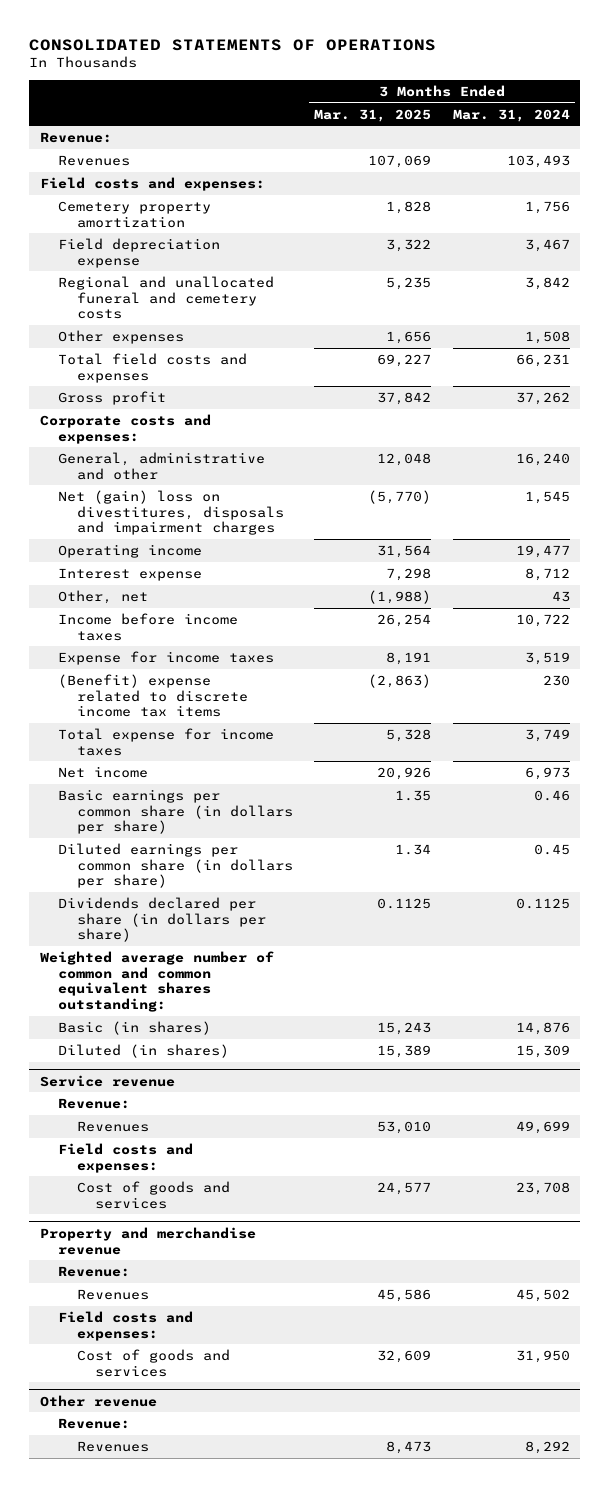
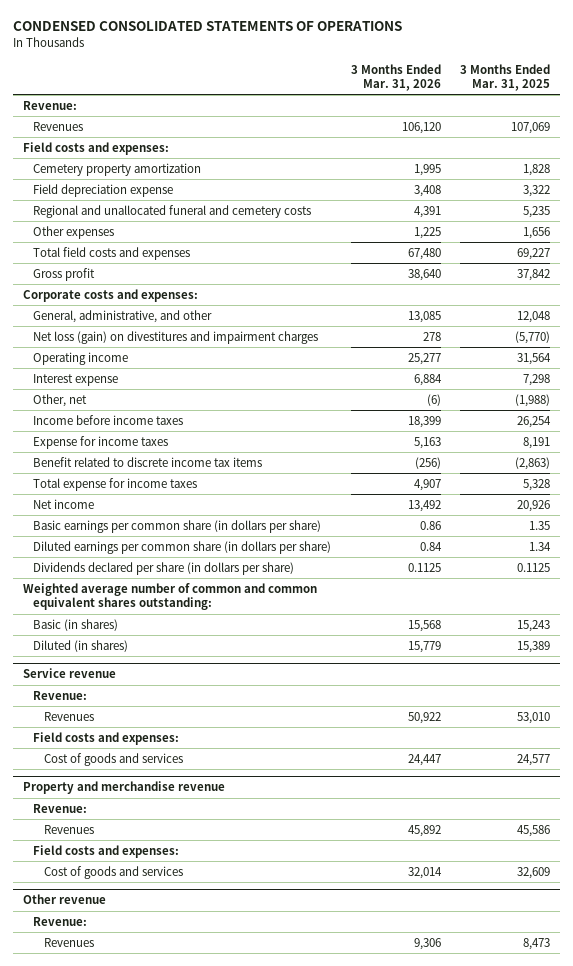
- CONSOLIDATED STATEMENTS OF OPERATIONS
+ CONDENSED CONSOLIDATED STATEMENTS OF OPERATIONS
- | 3 Months Ended Mar. 31, 2025 | 3 Months Ended Mar. 31, 2024
+ | 3 Months Ended Mar. 31, 2026 | 3 Months Ended Mar. 31, 2025
- General, administrative and other | 12,048 | 16,240
- Net (gain) loss on divestitures, disposals and impairment charges | (5,770) | 1,545
+ General, administrative, and other | 13,085 | 12,048
+ Net loss (gain) on divestitures and impairment charges | 278 | (5,770)
- (Benefit) expense related to discrete income tax items | (2,863) | 230
+ Benefit related to discrete income tax items | (256) | (2,863)

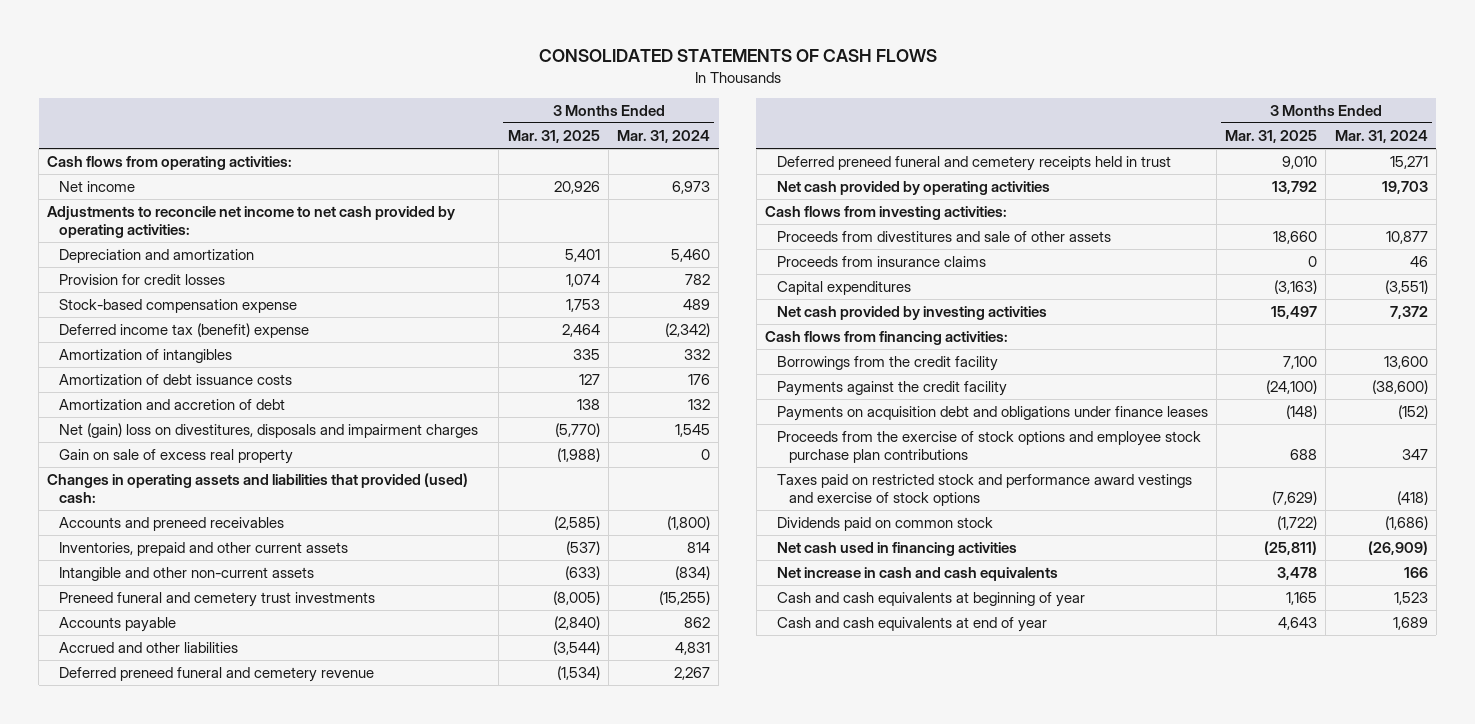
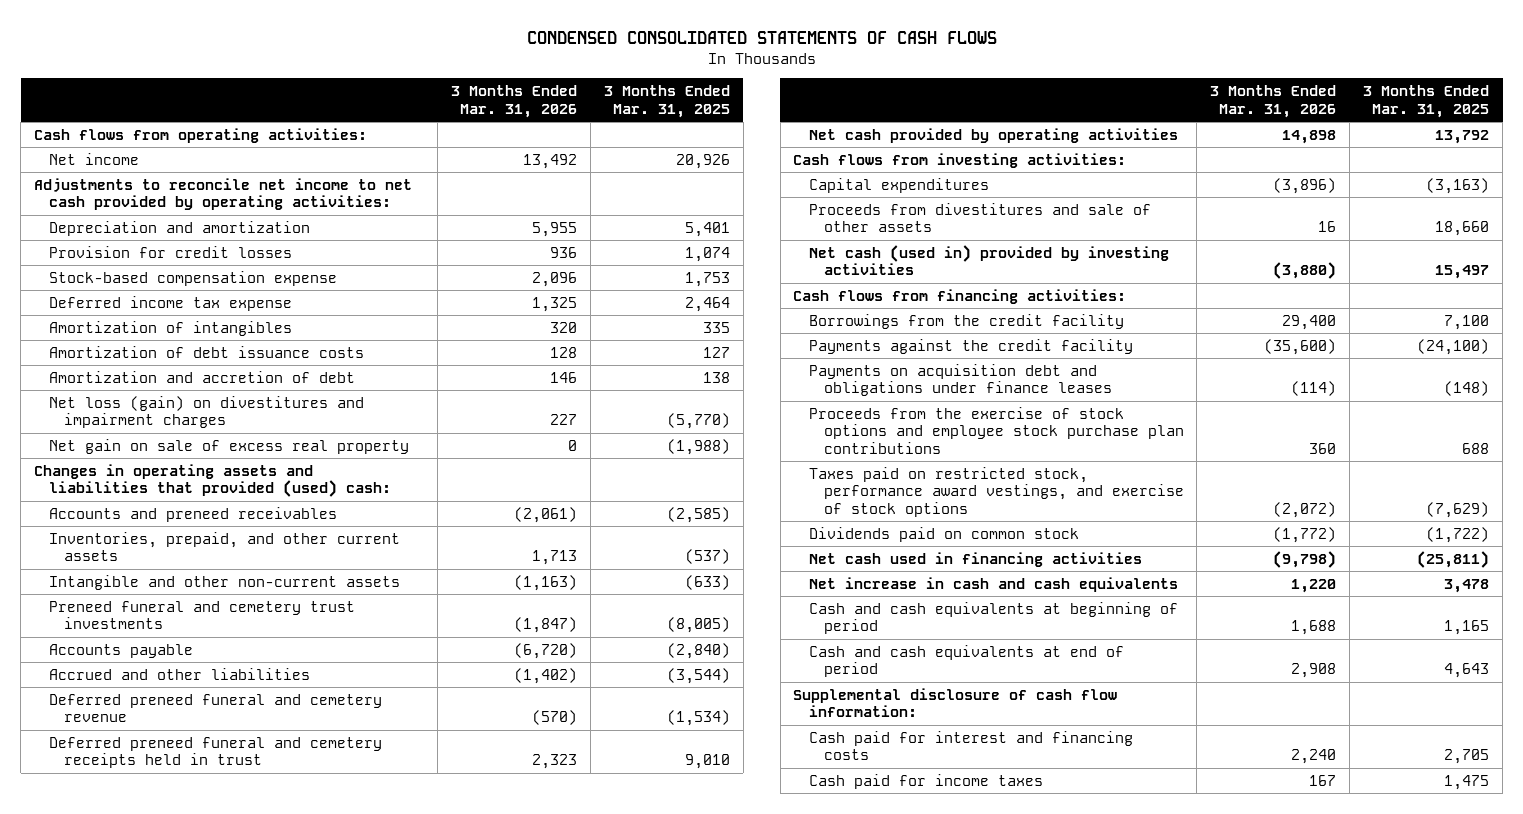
- CONSOLIDATED STATEMENTS OF CASH FLOWS
+ CONDENSED CONSOLIDATED STATEMENTS OF CASH FLOWS
- | 3 Months Ended Mar. 31, 2025 | 3 Months Ended Mar. 31, 2024
+ | 3 Months Ended Mar. 31, 2026 | 3 Months Ended Mar. 31, 2025
- Deferred income tax (benefit) expense | 2,464 | (2,342)
+ Deferred income tax expense | 1,325 | 2,464
- Net (gain) loss on divestitures, disposals and impairment charges | (5,770) | 1,545
- Gain on sale of excess real property | (1,988) | 0
+ Net loss (gain) on divestitures and impairment charges | 227 | (5,770)
+ Net gain on sale of excess real property | 0 | (1,988)
- Inventories, prepaid and other current assets | (537) | 814
+ Inventories, prepaid, and other current assets | 1,713 | (537)
- Proceeds from insurance claims | 0 | 46
- Net cash provided by investing activities | 15,497 | 7,372
moved down: Proceeds from divestitures and sale of other assets | 16 | 18,660
+ Net cash (used in) provided by investing activities | (3,880) | 15,497
- Taxes paid on restricted stock and performance award vestings and exercise of stock options | (7,629) | (418)
+ Taxes paid on restricted stock, performance award vestings, and exercise of stock options | (2,072) | (7,629)
- Cash and cash equivalents at beginning of year | 1,165 | 1,523
- Cash and cash equivalents at end of year | 4,643 | 1,689
+ Cash and cash equivalents at beginning of period | 1,688 | 1,165
+ Cash and cash equivalents at end of period | 2,908 | 4,643
+ Supplemental disclosure of cash flow information:
+ Cash paid for interest and financing costs | 2,240 | 2,705
+ Cash paid for income taxes | 167 | 1,475

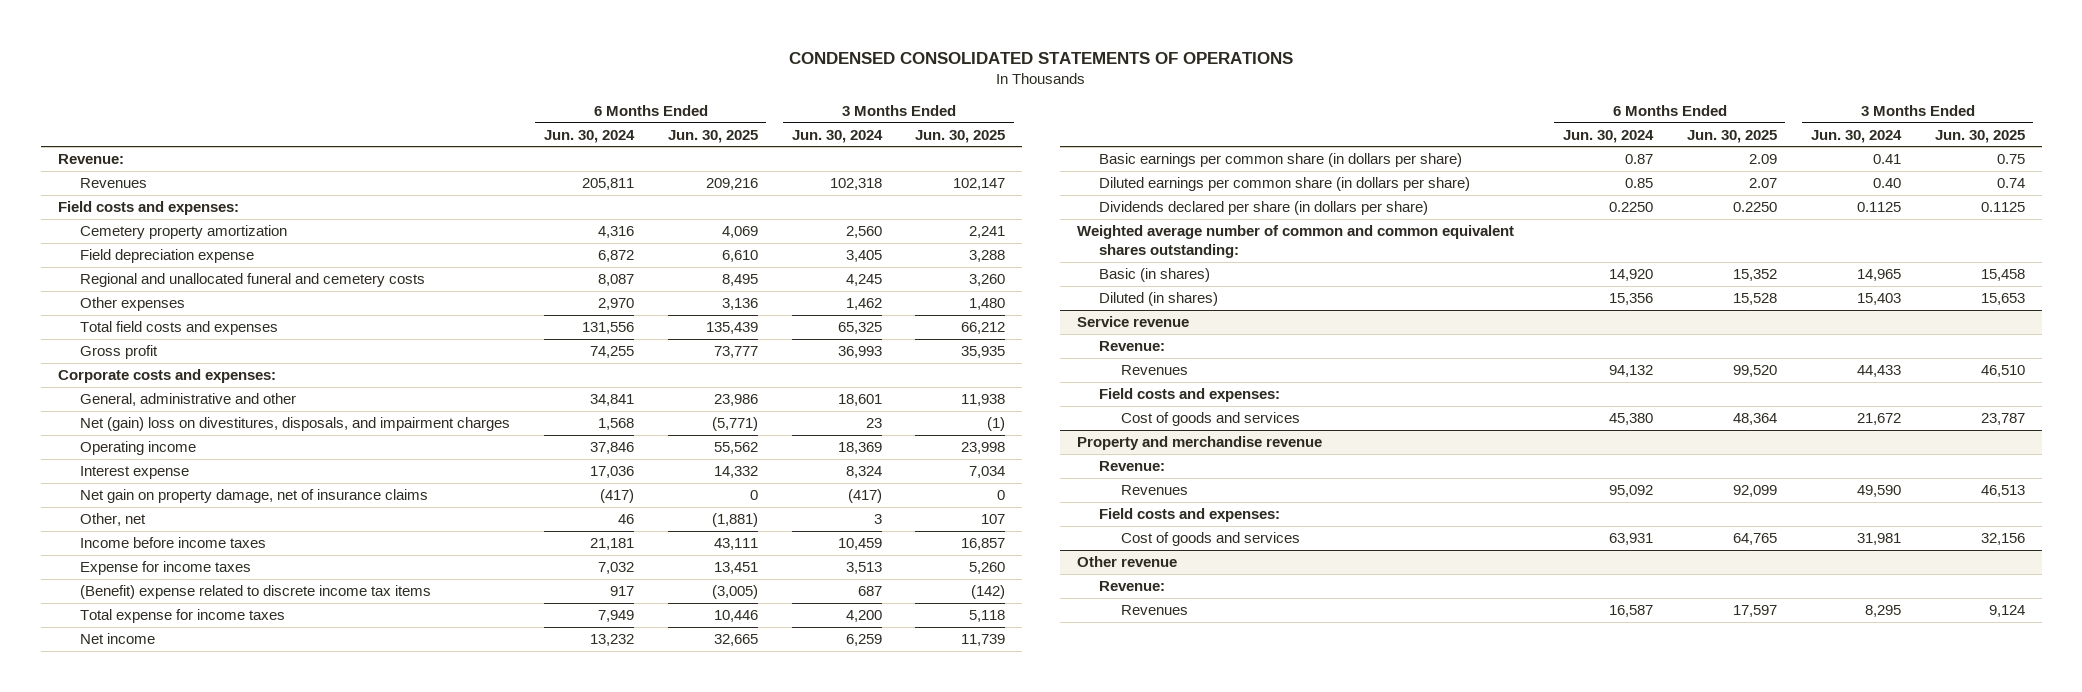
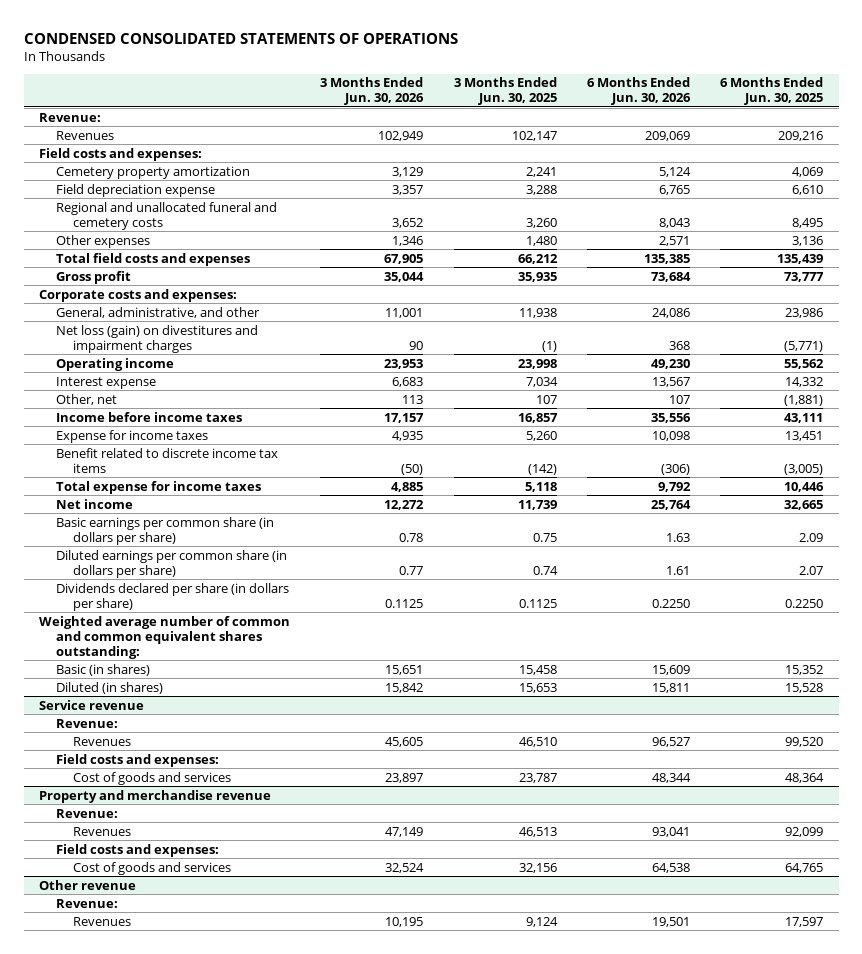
- | 6 Months Ended Jun. 30, 2024 | 6 Months Ended Jun. 30, 2025 | 3 Months Ended Jun. 30, 2024 | 3 Months Ended Jun. 30, 2025
+ | 3 Months Ended Jun. 30, 2026 | 3 Months Ended Jun. 30, 2025 | 6 Months Ended Jun. 30, 2026 | 6 Months Ended Jun. 30, 2025
- General, administrative and other | 34,841 | 23,986 | 18,601 | 11,938
- Net (gain) loss on divestitures, disposals, and impairment charges | 1,568 | (5,771) | 23 | (1)
+ General, administrative, and other | 11,001 | 11,938 | 24,086 | 23,986
+ Net loss (gain) on divestitures and impairment charges | 90 | (1) | 368 | (5,771)
- Net gain on property damage, net of insurance claims | (417) | 0 | (417) | 0
- (Benefit) expense related to discrete income tax items | 917 | (3,005) | 687 | (142)
+ Benefit related to discrete income tax items | (50) | (142) | (306) | (3,005)

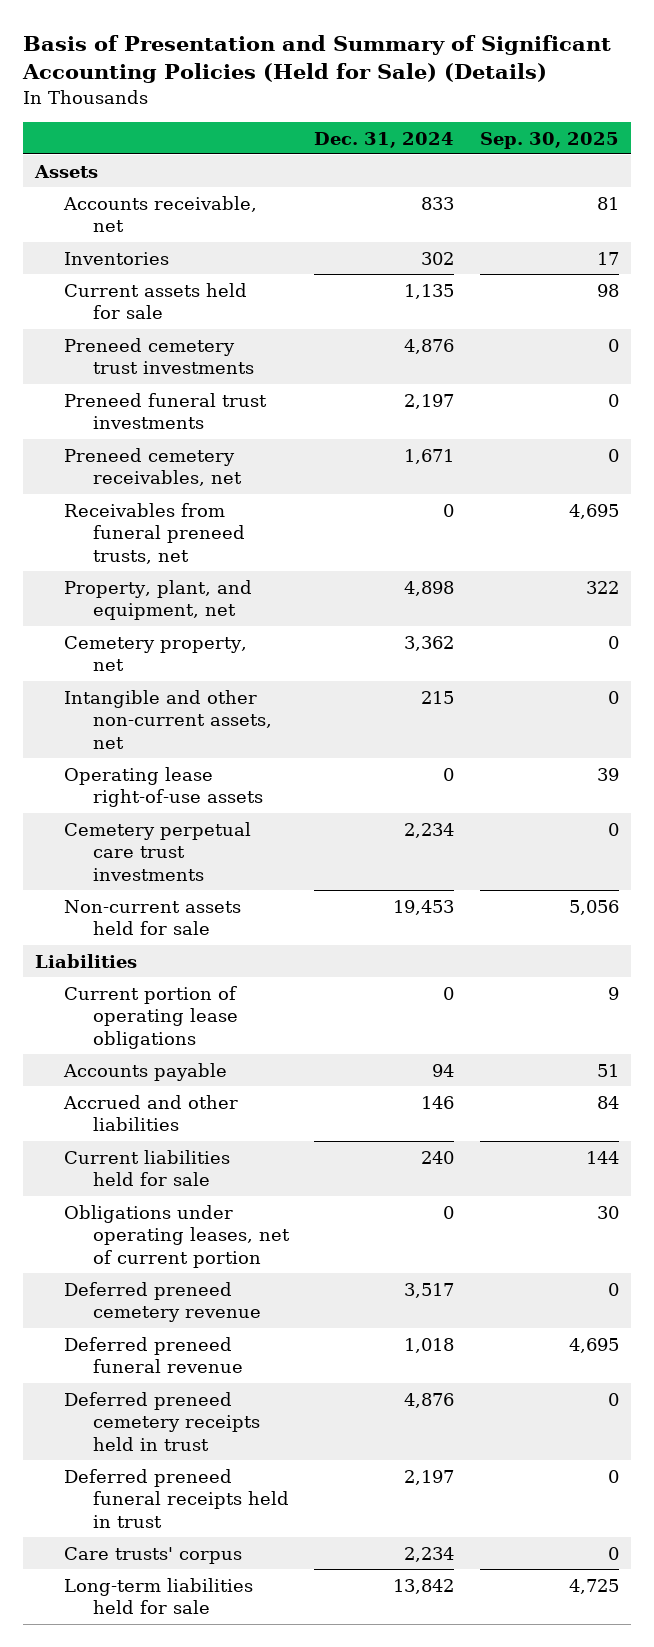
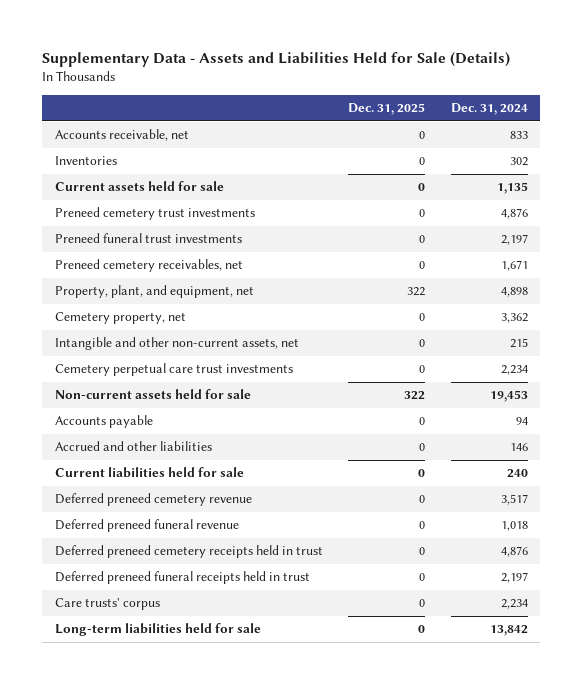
- Basis of Presentation and Summary of Significant Accounting Policies (Held for Sale) (Details)
+ Supplementary Data - Assets and Liabilities Held for Sale (Details)
- | Dec. 31, 2024 | Sep. 30, 2025
+ | Dec. 31, 2025 | Dec. 31, 2024
- Assets
- Receivables from funeral preneed trusts, net | 0 | 4,695
- Operating lease right-of-use assets | 0 | 39
- Liabilities
- Current portion of operating lease obligations | 0 | 9
- Obligations under operating leases, net of current portion | 0 | 30

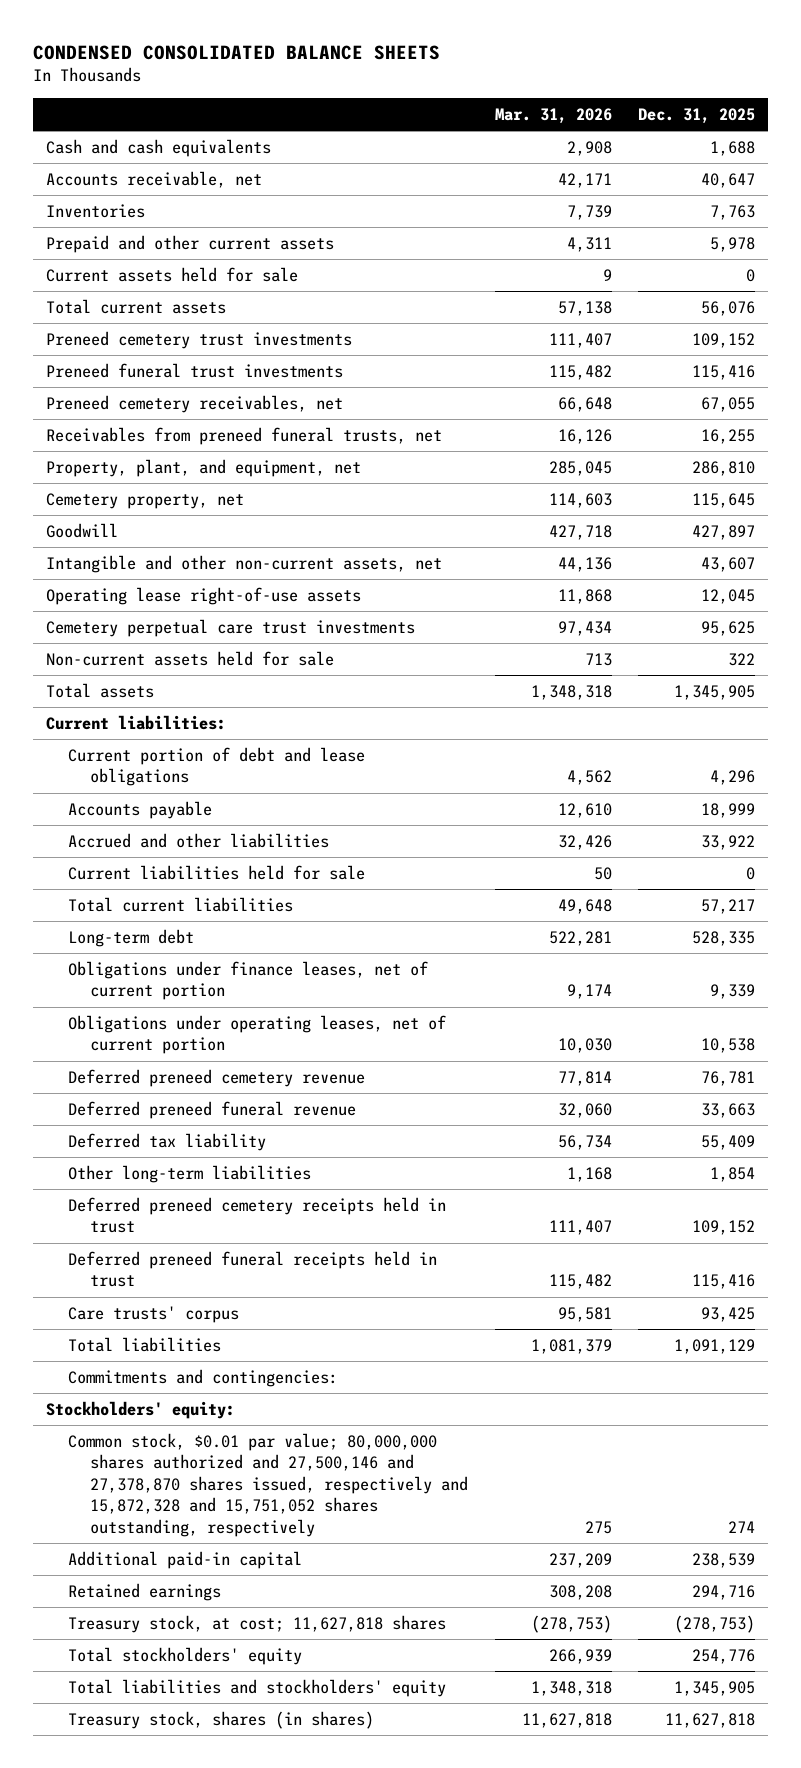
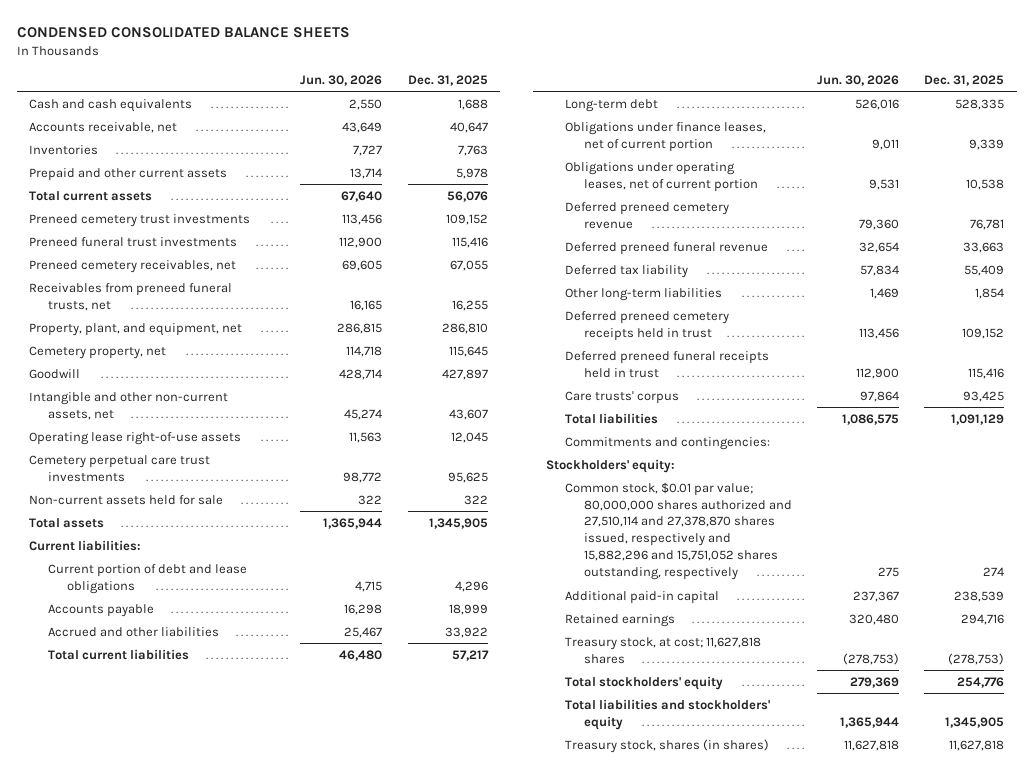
- | Mar. 31, 2026 | Dec. 31, 2025
+ | Jun. 30, 2026 | Dec. 31, 2025
- Current assets held for sale | 9 | 0
- Current liabilities held for sale | 50 | 0
- Common stock, $0.01 par value; 80,000,000 shares authorized and 27,500,146 and 27,378,870 shares issued, respectively and 15,872,328 and 15,751,052 shares outstanding, respectively | 275 | 274
+ Common stock, $0.01 par value; 80,000,000 shares authorized and 27,510,114 and 27,378,870 shares issued, respectively and 15,882,296 and 15,751,052 shares outstanding, respectively | 275 | 274

